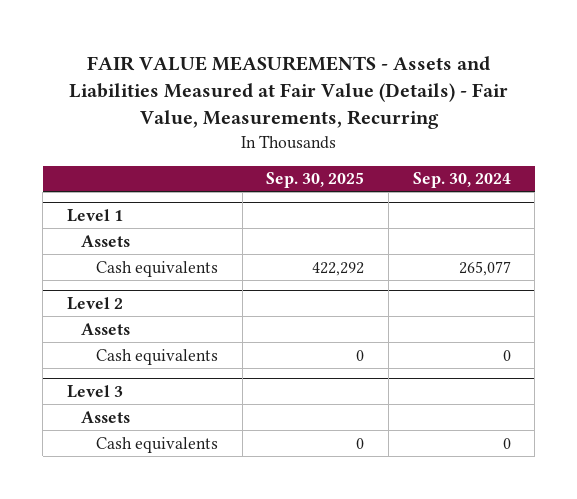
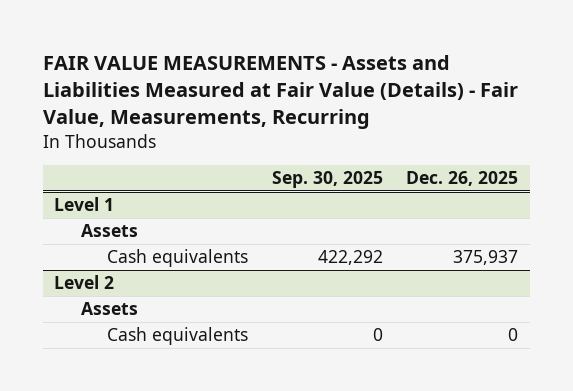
- | Sep. 30, 2025 | Sep. 30, 2024
+ | Sep. 30, 2025 | Dec. 26, 2025
- Level 3
- Assets
- Cash equivalents | 0 | 0

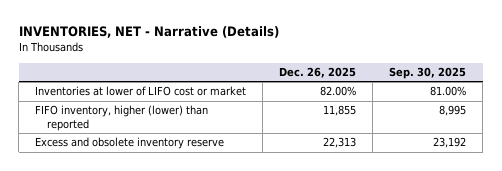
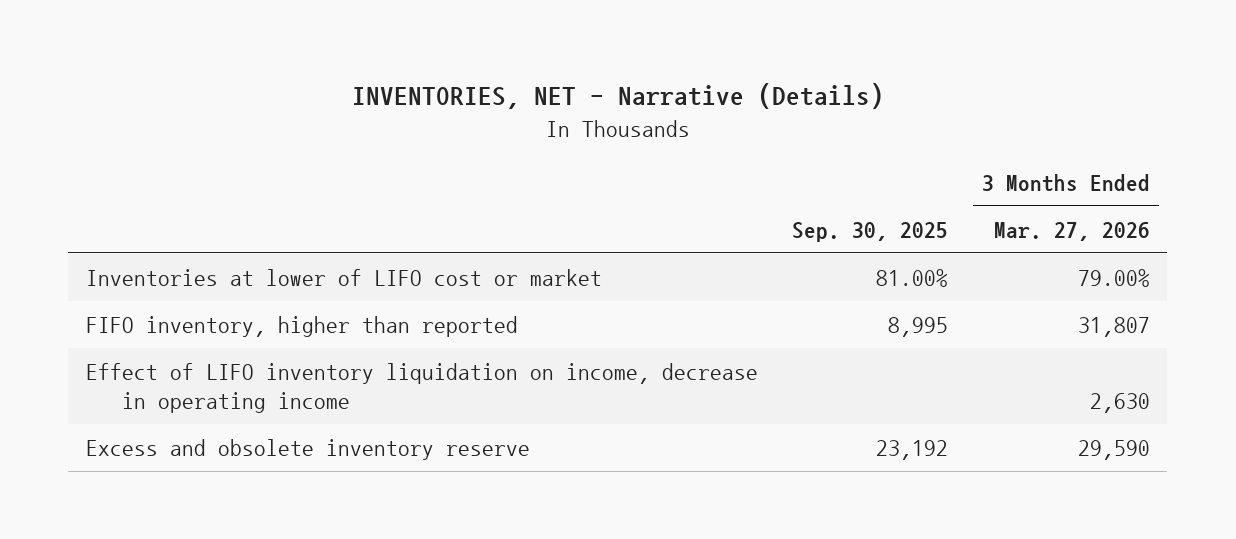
- | Dec. 26, 2025 | Sep. 30, 2025
+ | Sep. 30, 2025 | 3 Months Ended Mar. 27, 2026
- FIFO inventory, higher (lower) than reported | 11,855 | 8,995
+ FIFO inventory, higher than reported | 8,995 | 31,807
+ Effect of LIFO inventory liquidation on income, decrease in operating income | | 2,630

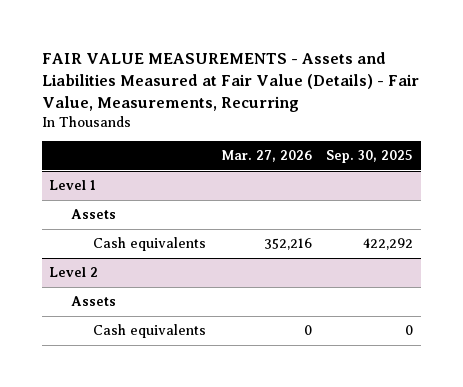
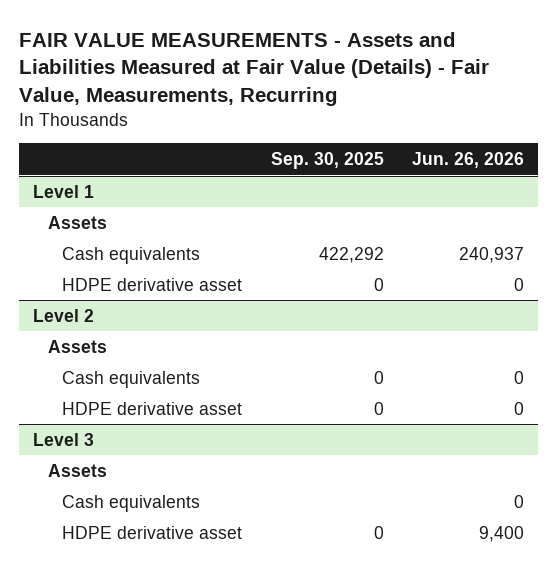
- | Mar. 27, 2026 | Sep. 30, 2025
+ | Sep. 30, 2025 | Jun. 26, 2026
@ Level 1
+ HDPE derivative asset | 0 | 0
@ Level 2
+ HDPE derivative asset | 0 | 0
+ Level 3
+ Assets
+ Cash equivalents | | 0
+ HDPE derivative asset | 0 | 9,400

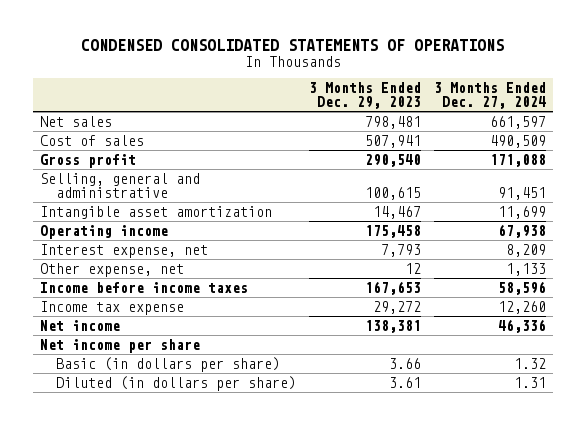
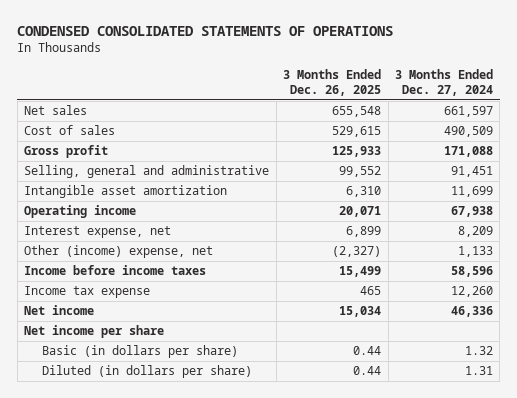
- | 3 Months Ended Dec. 29, 2023 | 3 Months Ended Dec. 27, 2024
+ | 3 Months Ended Dec. 26, 2025 | 3 Months Ended Dec. 27, 2024
- Other expense, net | 12 | 1,133
+ Other (income) expense, net | (2,327) | 1,133

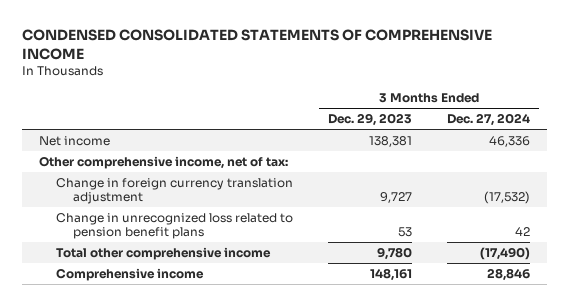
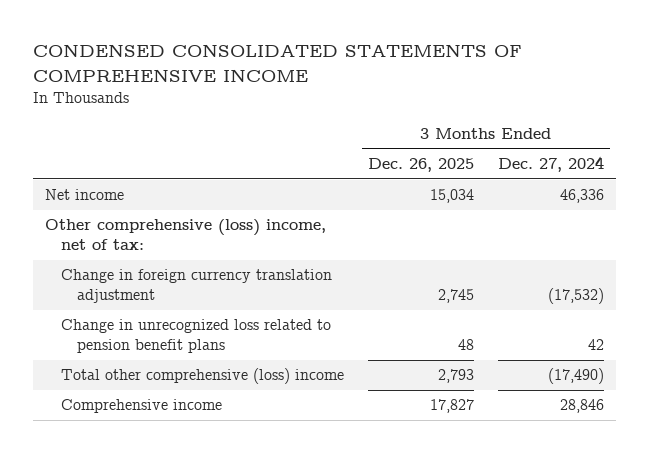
- | 3 Months Ended Dec. 29, 2023 | 3 Months Ended Dec. 27, 2024
+ | 3 Months Ended Dec. 26, 2025 | 3 Months Ended Dec. 27, 2024
- Other comprehensive income, net of tax:
+ Other comprehensive (loss) income, net of tax:
- Total other comprehensive income | 9,780 | (17,490)
+ Total other comprehensive (loss) income | 2,793 | (17,490)

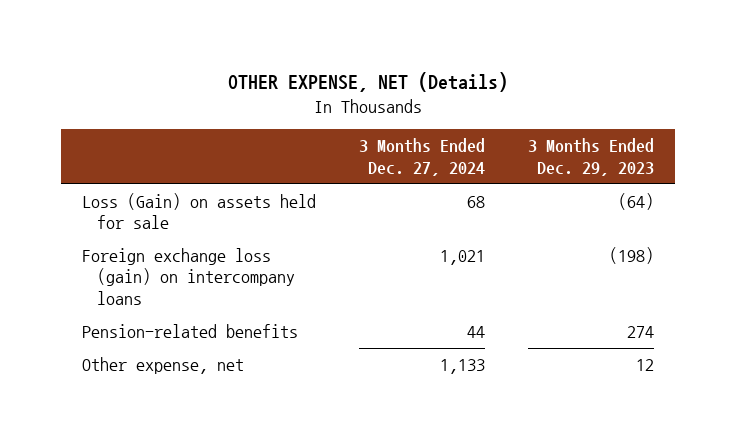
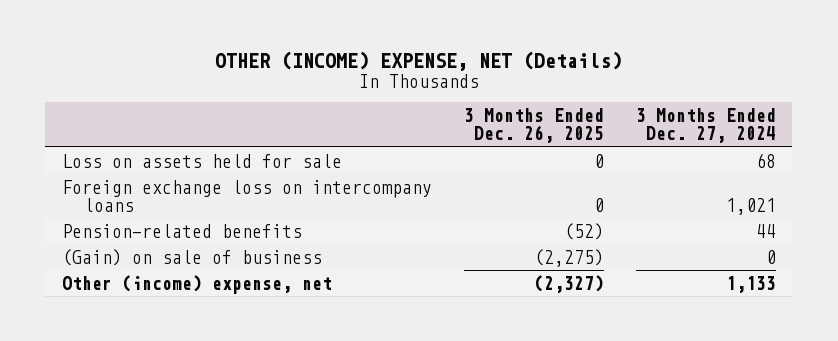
- OTHER EXPENSE, NET (Details)
+ OTHER (INCOME) EXPENSE, NET (Details)
- | 3 Months Ended Dec. 27, 2024 | 3 Months Ended Dec. 29, 2023
+ | 3 Months Ended Dec. 26, 2025 | 3 Months Ended Dec. 27, 2024
- Loss (Gain) on assets held for sale | 68 | (64)
- Foreign exchange loss (gain) on intercompany loans | 1,021 | (198)
+ Loss on assets held for sale | 0 | 68
+ Foreign exchange loss on intercompany loans | 0 | 1,021
- Other expense, net | 1,133 | 12
+ (Gain) on sale of business | (2,275) | 0
+ Other (income) expense, net | (2,327) | 1,133

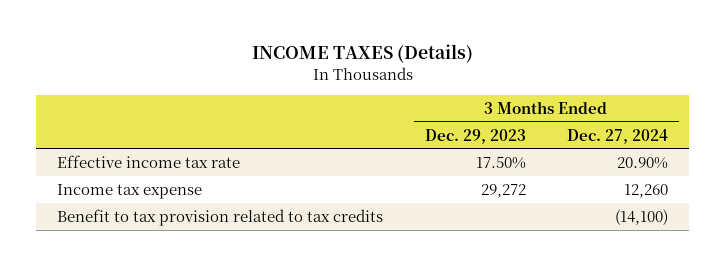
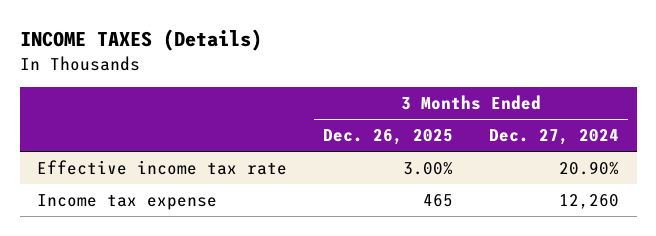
- | 3 Months Ended Dec. 29, 2023 | 3 Months Ended Dec. 27, 2024
+ | 3 Months Ended Dec. 26, 2025 | 3 Months Ended Dec. 27, 2024
- Benefit to tax provision related to tax credits | | (14,100)

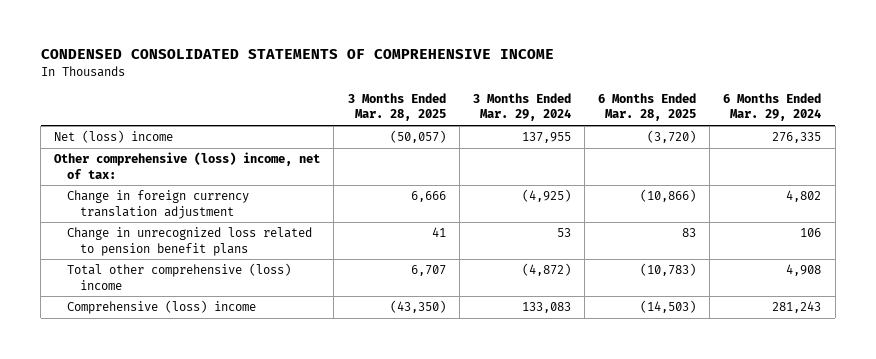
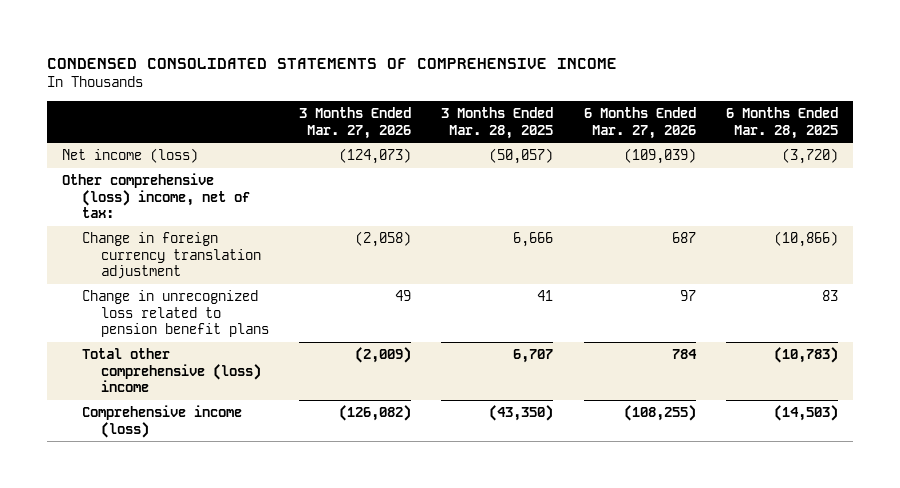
- | 3 Months Ended Mar. 28, 2025 | 3 Months Ended Mar. 29, 2024 | 6 Months Ended Mar. 28, 2025 | 6 Months Ended Mar. 29, 2024
+ | 3 Months Ended Mar. 27, 2026 | 3 Months Ended Mar. 28, 2025 | 6 Months Ended Mar. 27, 2026 | 6 Months Ended Mar. 28, 2025
- Net (loss) income | (50,057) | 137,955 | (3,720) | 276,335
+ Net income (loss) | (124,073) | (50,057) | (109,039) | (3,720)
- Comprehensive (loss) income | (43,350) | 133,083 | (14,503) | 281,243
+ Comprehensive income (loss) | (126,082) | (43,350) | (108,255) | (14,503)

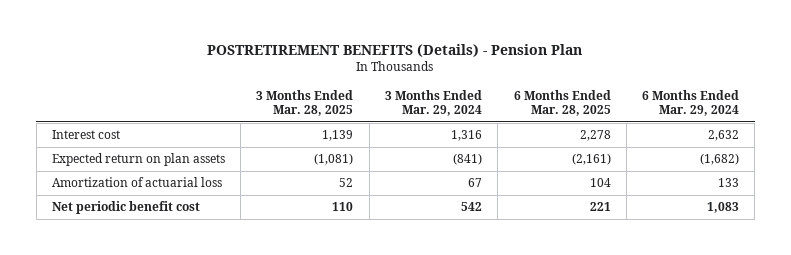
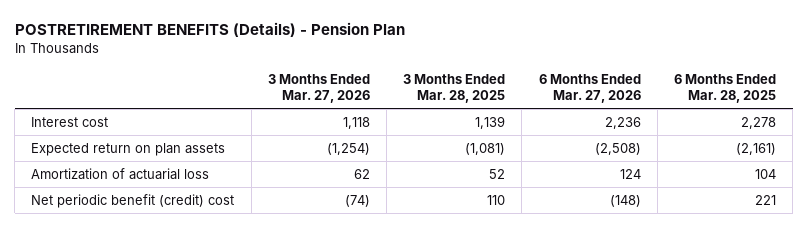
- | 3 Months Ended Mar. 28, 2025 | 3 Months Ended Mar. 29, 2024 | 6 Months Ended Mar. 28, 2025 | 6 Months Ended Mar. 29, 2024
+ | 3 Months Ended Mar. 27, 2026 | 3 Months Ended Mar. 28, 2025 | 6 Months Ended Mar. 27, 2026 | 6 Months Ended Mar. 28, 2025
- Net periodic benefit cost | 110 | 542 | 221 | 1,083
+ Net periodic benefit (credit) cost | (74) | 110 | (148) | 221

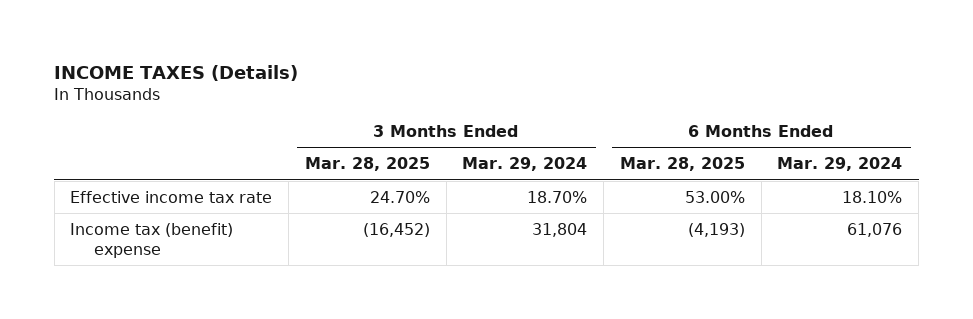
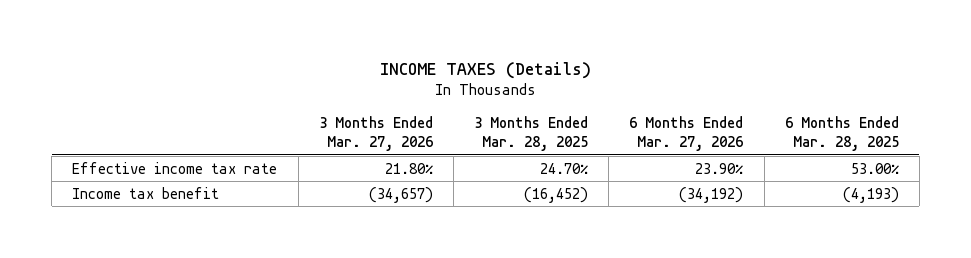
- | 3 Months Ended Mar. 28, 2025 | 3 Months Ended Mar. 29, 2024 | 6 Months Ended Mar. 28, 2025 | 6 Months Ended Mar. 29, 2024
+ | 3 Months Ended Mar. 27, 2026 | 3 Months Ended Mar. 28, 2025 | 6 Months Ended Mar. 27, 2026 | 6 Months Ended Mar. 28, 2025
- Income tax (benefit) expense | (16,452) | 31,804 | (4,193) | 61,076
+ Income tax benefit | (34,657) | (16,452) | (34,192) | (4,193)

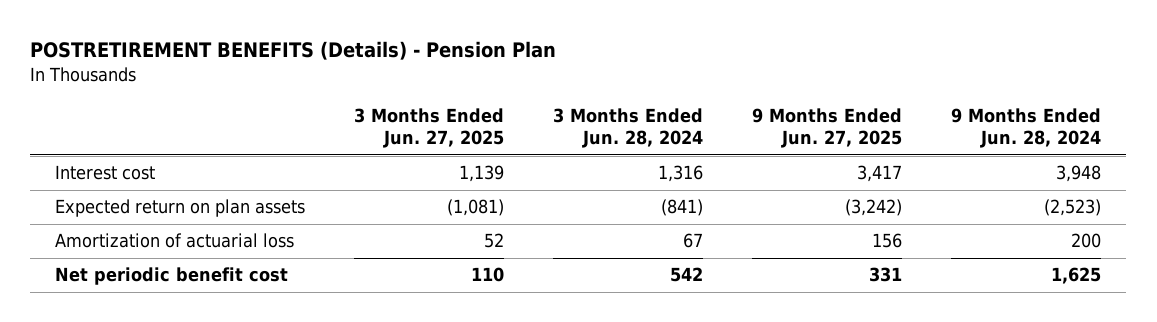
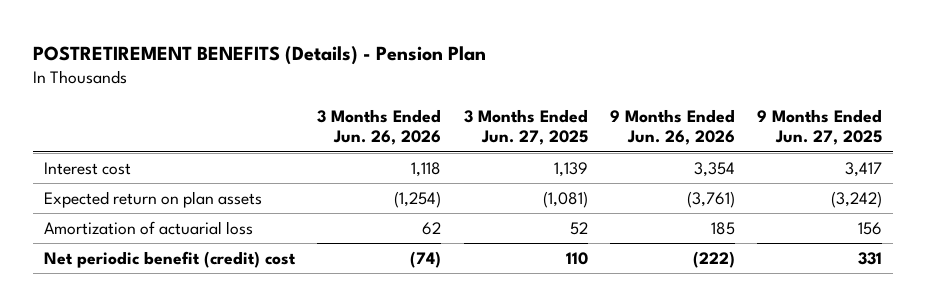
- | 3 Months Ended Jun. 27, 2025 | 3 Months Ended Jun. 28, 2024 | 9 Months Ended Jun. 27, 2025 | 9 Months Ended Jun. 28, 2024
+ | 3 Months Ended Jun. 26, 2026 | 3 Months Ended Jun. 27, 2025 | 9 Months Ended Jun. 26, 2026 | 9 Months Ended Jun. 27, 2025
- Net periodic benefit cost | 110 | 542 | 331 | 1,625
+ Net periodic benefit (credit) cost | (74) | 110 | (222) | 331

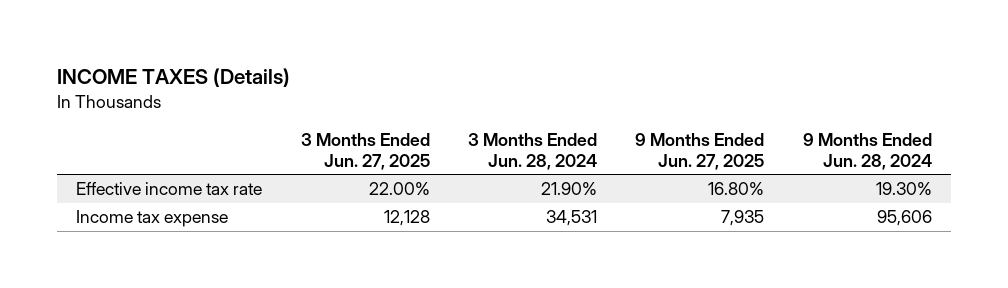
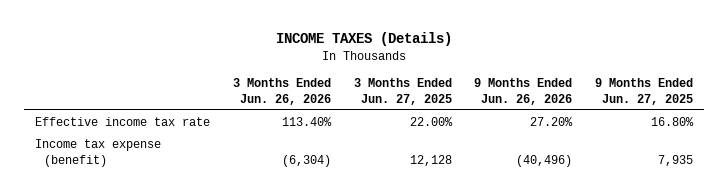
- | 3 Months Ended Jun. 27, 2025 | 3 Months Ended Jun. 28, 2024 | 9 Months Ended Jun. 27, 2025 | 9 Months Ended Jun. 28, 2024
+ | 3 Months Ended Jun. 26, 2026 | 3 Months Ended Jun. 27, 2025 | 9 Months Ended Jun. 26, 2026 | 9 Months Ended Jun. 27, 2025
- Income tax expense | 12,128 | 34,531 | 7,935 | 95,606
+ Income tax expense (benefit) | (6,304) | 12,128 | (40,496) | 7,935

